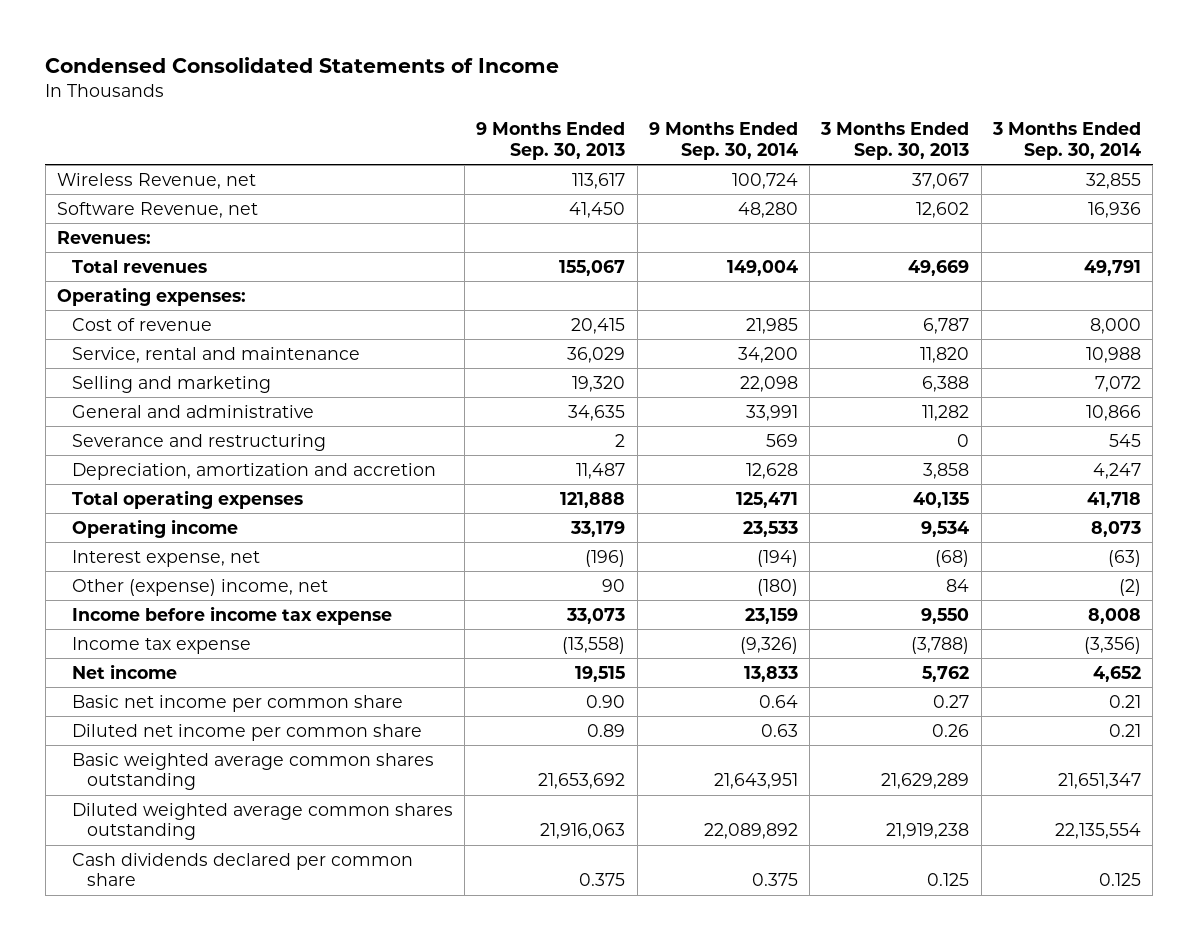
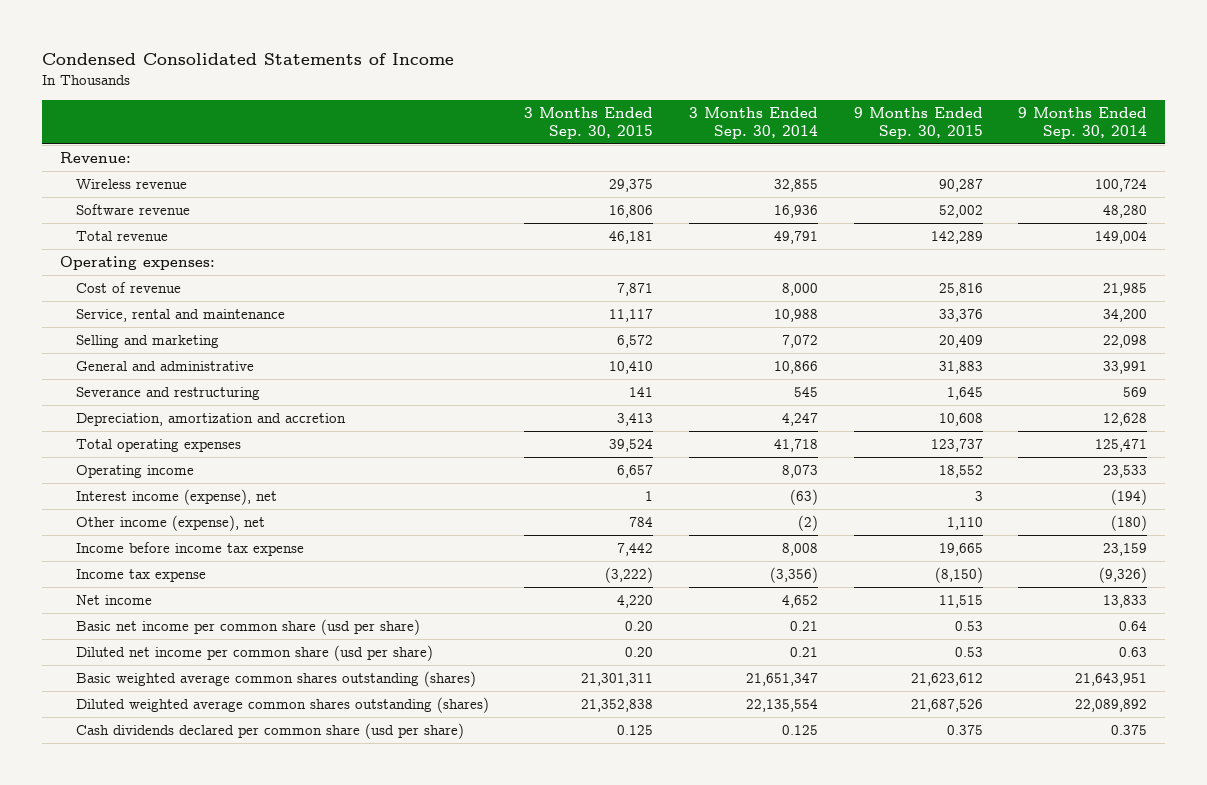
- | 9 Months Ended Sep. 30, 2013 | 9 Months Ended Sep. 30, 2014 | 3 Months Ended Sep. 30, 2013 | 3 Months Ended Sep. 30, 2014
+ | 3 Months Ended Sep. 30, 2015 | 3 Months Ended Sep. 30, 2014 | 9 Months Ended Sep. 30, 2015 | 9 Months Ended Sep. 30, 2014
- Wireless Revenue, net | 113,617 | 100,724 | 37,067 | 32,855
- Software Revenue, net | 41,450 | 48,280 | 12,602 | 16,936
- Revenues:
- Total revenues | 155,067 | 149,004 | 49,669 | 49,791
+ Revenue:
+ Wireless revenue | 29,375 | 32,855 | 90,287 | 100,724
+ Software revenue | 16,806 | 16,936 | 52,002 | 48,280
+ Total revenue | 46,181 | 49,791 | 142,289 | 149,004
- Interest expense, net | (196) | (194) | (68) | (63)
- Other (expense) income, net | 90 | (180) | 84 | (2)
+ Interest income (expense), net | 1 | (63) | 3 | (194)
+ Other income (expense), net | 784 | (2) | 1,110 | (180)
- Basic net income per common share | 0.90 | 0.64 | 0.27 | 0.21
- Diluted net income per common share | 0.89 | 0.63 | 0.26 | 0.21
- Basic weighted average common shares outstanding | 21,653,692 | 21,643,951 | 21,629,289 | 21,651,347
- Diluted weighted average common shares outstanding | 21,916,063 | 22,089,892 | 21,919,238 | 22,135,554
- Cash dividends declared per common share | 0.375 | 0.375 | 0.125 | 0.125
+ Basic net income per common share (usd per share) | 0.20 | 0.21 | 0.53 | 0.64
+ Diluted net income per common share (usd per share) | 0.20 | 0.21 | 0.53 | 0.63
+ Basic weighted average common shares outstanding (shares) | 21,301,311 | 21,651,347 | 21,623,612 | 21,643,951
+ Diluted weighted average common shares outstanding (shares) | 21,352,838 | 22,135,554 | 21,687,526 | 22,089,892
+ Cash dividends declared per common share (usd per share) | 0.125 | 0.125 | 0.375 | 0.375

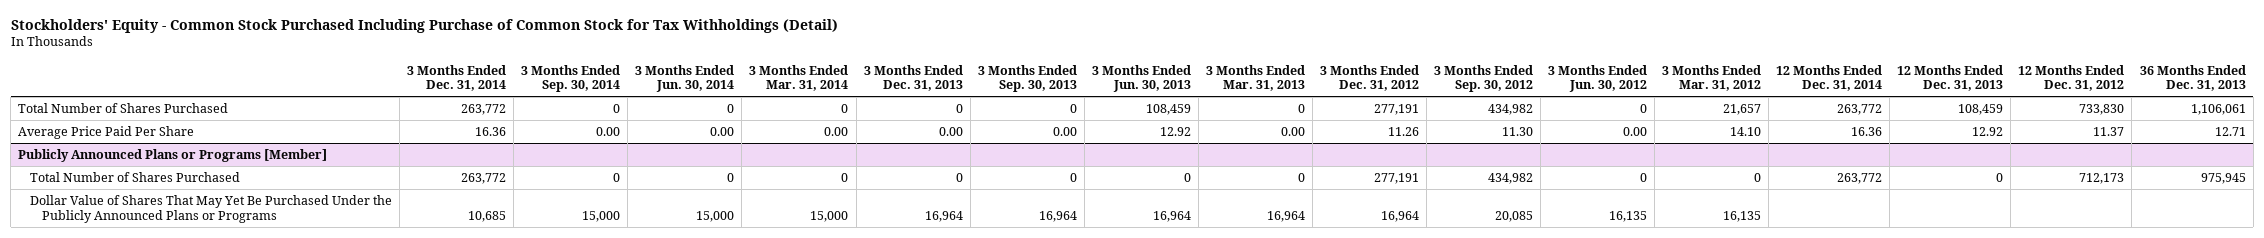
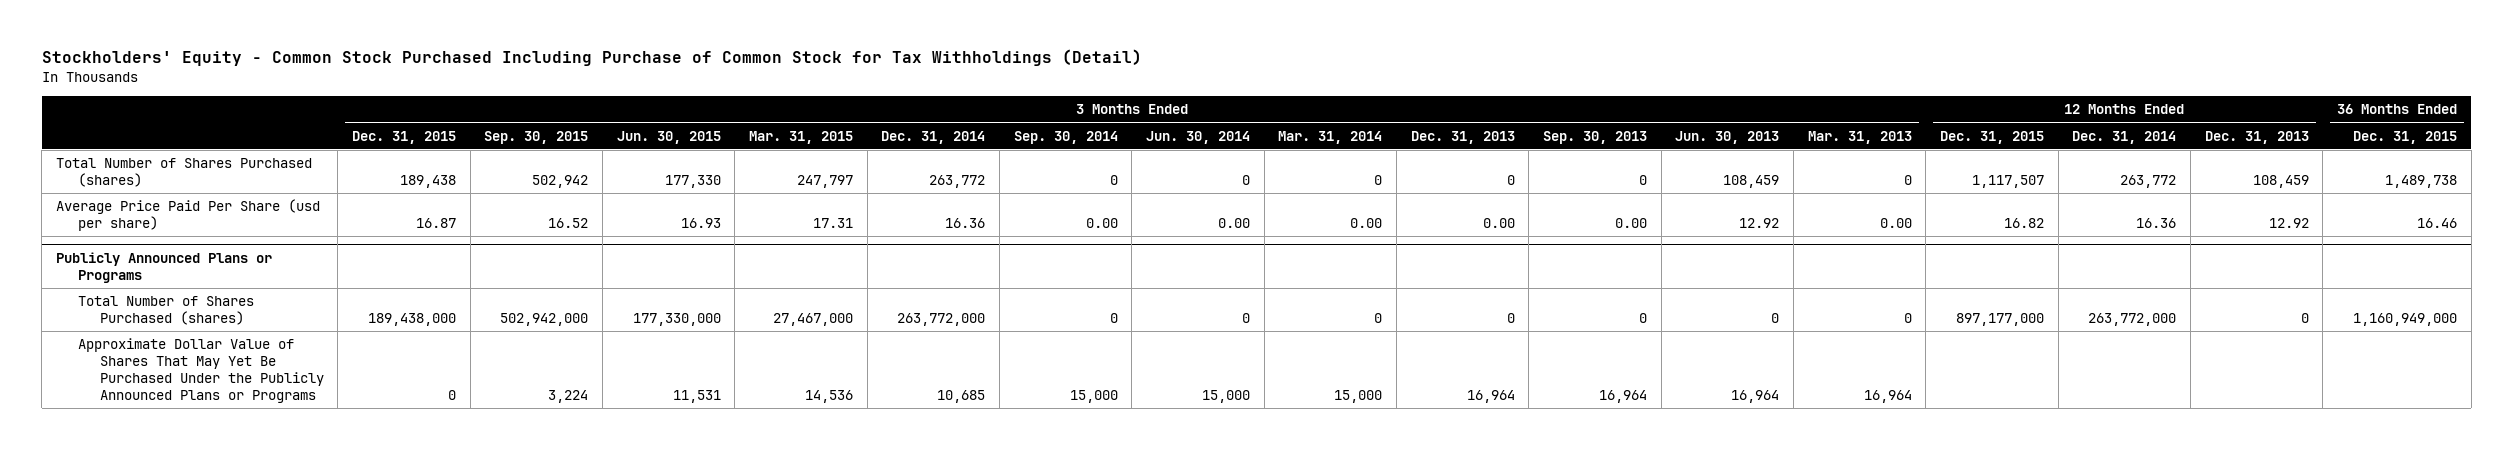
- | 3 Months Ended Dec. 31, 2014 | 3 Months Ended Sep. 30, 2014 | 3 Months Ended Jun. 30, 2014 | 3 Months Ended Mar. 31, 2014 | 3 Months Ended Dec. 31, 2013 | 3 Months Ended Sep. 30, 2013 | 3 Months Ended Jun. 30, 2013 | 3 Months Ended Mar. 31, 2013 | 3 Months Ended Dec. 31, 2012 | 3 Months Ended Sep. 30, 2012 | 3 Months Ended Jun. 30, 2012 | 3 Months Ended Mar. 31, 2012 | 12 Months Ended Dec. 31, 2014 | 12 Months Ended Dec. 31, 2013 | 12 Months Ended Dec. 31, 2012 | 36 Months Ended Dec. 31, 2013
+ | 3 Months Ended Dec. 31, 2015 | 3 Months Ended Sep. 30, 2015 | 3 Months Ended Jun. 30, 2015 | 3 Months Ended Mar. 31, 2015 | 3 Months Ended Dec. 31, 2014 | 3 Months Ended Sep. 30, 2014 | 3 Months Ended Jun. 30, 2014 | 3 Months Ended Mar. 31, 2014 | 3 Months Ended Dec. 31, 2013 | 3 Months Ended Sep. 30, 2013 | 3 Months Ended Jun. 30, 2013 | 3 Months Ended Mar. 31, 2013 | 12 Months Ended Dec. 31, 2015 | 12 Months Ended Dec. 31, 2014 | 12 Months Ended Dec. 31, 2013 | 36 Months Ended Dec. 31, 2015
- Total Number of Shares Purchased | 263,772 | 0 | 0 | 0 | 0 | 0 | 108,459 | 0 | 277,191 | 434,982 | 0 | 21,657 | 263,772 | 108,459 | 733,830 | 1,106,061
- Average Price Paid Per Share | 16.36 | 0.00 | 0.00 | 0.00 | 0.00 | 0.00 | 12.92 | 0.00 | 11.26 | 11.30 | 0.00 | 14.10 | 16.36 | 12.92 | 11.37 | 12.71
- Publicly Announced Plans or Programs [Member]
- Total Number of Shares Purchased | 263,772 | 0 | 0 | 0 | 0 | 0 | 0 | 0 | 277,191 | 434,982 | 0 | 0 | 263,772 | 0 | 712,173 | 975,945
- Dollar Value of Shares That May Yet Be Purchased Under the Publicly Announced Plans or Programs | 10,685 | 15,000 | 15,000 | 15,000 | 16,964 | 16,964 | 16,964 | 16,964 | 16,964 | 20,085 | 16,135 | 16,135 | | | |
+ Total Number of Shares Purchased (shares) | 189,438 | 502,942 | 177,330 | 247,797 | 263,772 | 0 | 0 | 0 | 0 | 0 | 108,459 | 0 | 1,117,507 | 263,772 | 108,459 | 1,489,738
+ Average Price Paid Per Share (usd per share) | 16.87 | 16.52 | 16.93 | 17.31 | 16.36 | 0.00 | 0.00 | 0.00 | 0.00 | 0.00 | 12.92 | 0.00 | 16.82 | 16.36 | 12.92 | 16.46
+ Publicly Announced Plans or Programs
+ Total Number of Shares Purchased (shares) | 189,438,000 | 502,942,000 | 177,330,000 | 27,467,000 | 263,772,000 | 0 | 0 | 0 | 0 | 0 | 0 | 0 | 897,177,000 | 263,772,000 | 0 | 1,160,949,000
+ Approximate Dollar Value of Shares That May Yet Be Purchased Under the Publicly Announced Plans or Programs | 0 | 3,224 | 11,531 | 14,536 | 10,685 | 15,000 | 15,000 | 15,000 | 16,964 | 16,964 | 16,964 | 16,964 | | | |

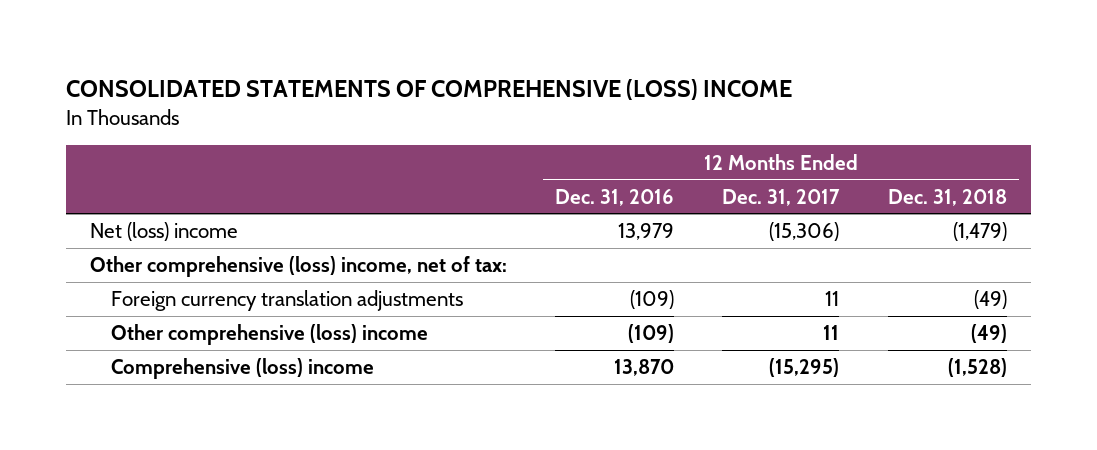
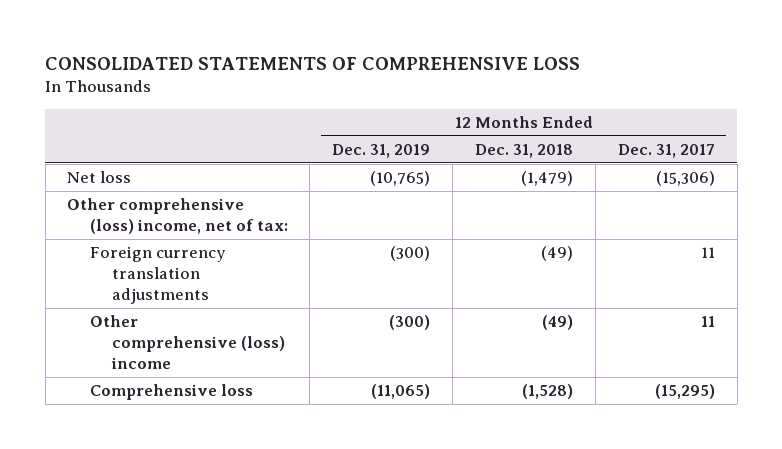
- CONSOLIDATED STATEMENTS OF COMPREHENSIVE (LOSS) INCOME
+ CONSOLIDATED STATEMENTS OF COMPREHENSIVE LOSS
- | 12 Months Ended Dec. 31, 2016 | 12 Months Ended Dec. 31, 2017 | 12 Months Ended Dec. 31, 2018
+ | 12 Months Ended Dec. 31, 2019 | 12 Months Ended Dec. 31, 2018 | 12 Months Ended Dec. 31, 2017
- Net (loss) income | 13,979 | (15,306) | (1,479)
+ Net loss | (10,765) | (1,479) | (15,306)
- Comprehensive (loss) income | 13,870 | (15,295) | (1,528)
+ Comprehensive loss | (11,065) | (1,528) | (15,295)

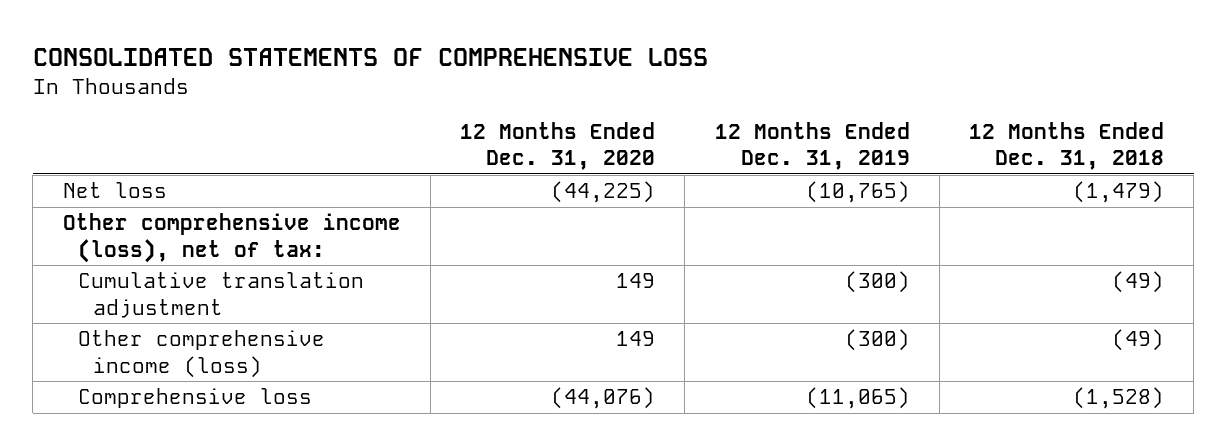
- | 12 Months Ended Dec. 31, 2019 | 12 Months Ended Dec. 31, 2018 | 12 Months Ended Dec. 31, 2017
+ | 12 Months Ended Dec. 31, 2020 | 12 Months Ended Dec. 31, 2019 | 12 Months Ended Dec. 31, 2018
- Other comprehensive (loss) income, net of tax:
- Foreign currency translation adjustments | (300) | (49) | 11
- Other comprehensive (loss) income | (300) | (49) | 11
+ Other comprehensive income (loss), net of tax:
+ Cumulative translation adjustment | 149 | (300) | (49)
+ Other comprehensive income (loss) | 149 | (300) | (49)

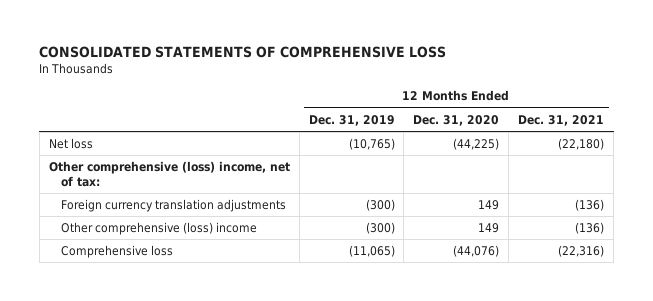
- | 12 Months Ended Dec. 31, 2020 | 12 Months Ended Dec. 31, 2019 | 12 Months Ended Dec. 31, 2018
+ | 12 Months Ended Dec. 31, 2019 | 12 Months Ended Dec. 31, 2020 | 12 Months Ended Dec. 31, 2021
- Other comprehensive income (loss), net of tax:
- Cumulative translation adjustment | 149 | (300) | (49)
- Other comprehensive income (loss) | 149 | (300) | (49)
+ Other comprehensive (loss) income, net of tax:
+ Foreign currency translation adjustments | (300) | 149 | (136)
+ Other comprehensive (loss) income | (300) | 149 | (136)

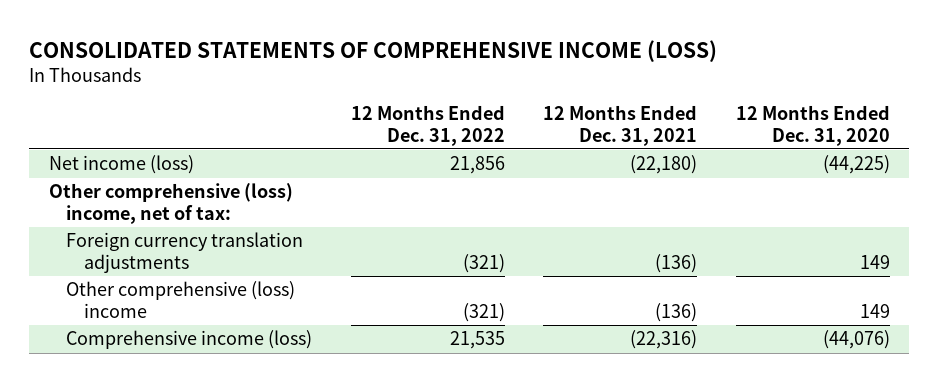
- CONSOLIDATED STATEMENTS OF COMPREHENSIVE LOSS
+ CONSOLIDATED STATEMENTS OF COMPREHENSIVE INCOME (LOSS)
- | 12 Months Ended Dec. 31, 2019 | 12 Months Ended Dec. 31, 2020 | 12 Months Ended Dec. 31, 2021
+ | 12 Months Ended Dec. 31, 2022 | 12 Months Ended Dec. 31, 2021 | 12 Months Ended Dec. 31, 2020
- Net loss | (10,765) | (44,225) | (22,180)
+ Net income (loss) | 21,856 | (22,180) | (44,225)
- Comprehensive loss | (11,065) | (44,076) | (22,316)
+ Comprehensive income (loss) | 21,535 | (22,316) | (44,076)

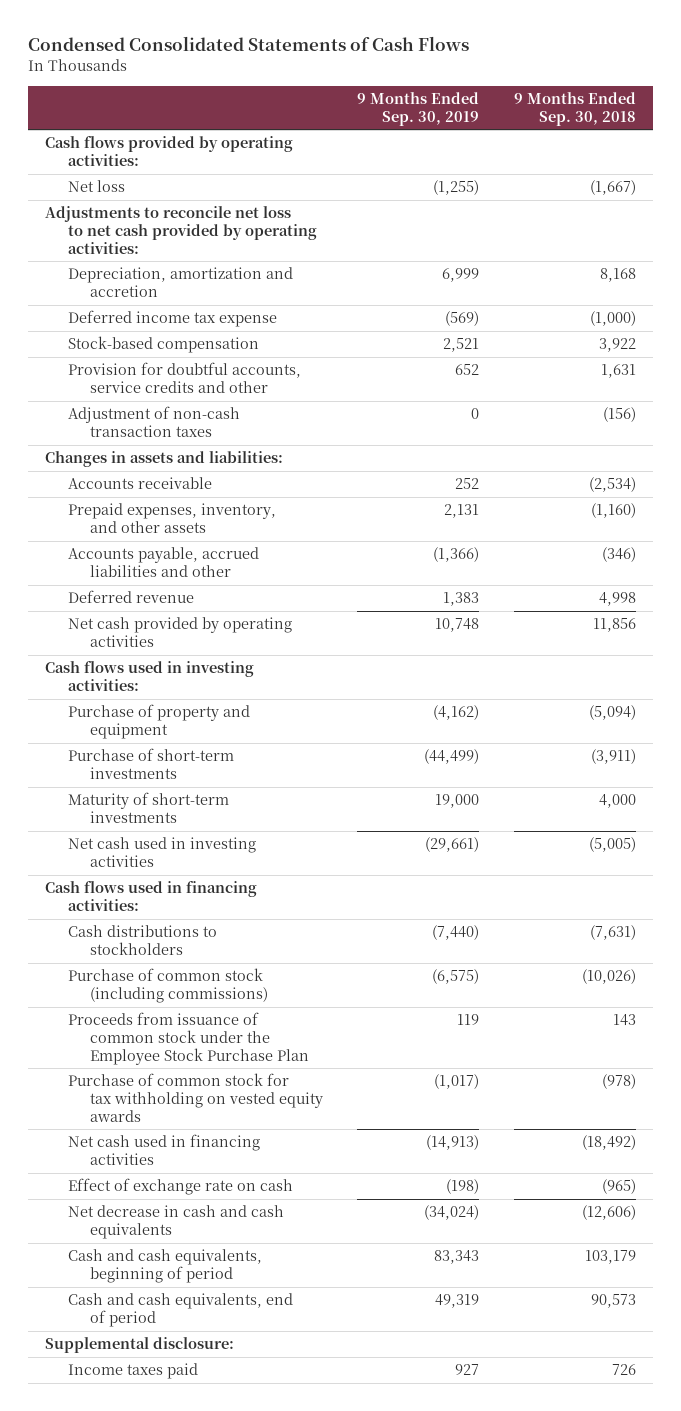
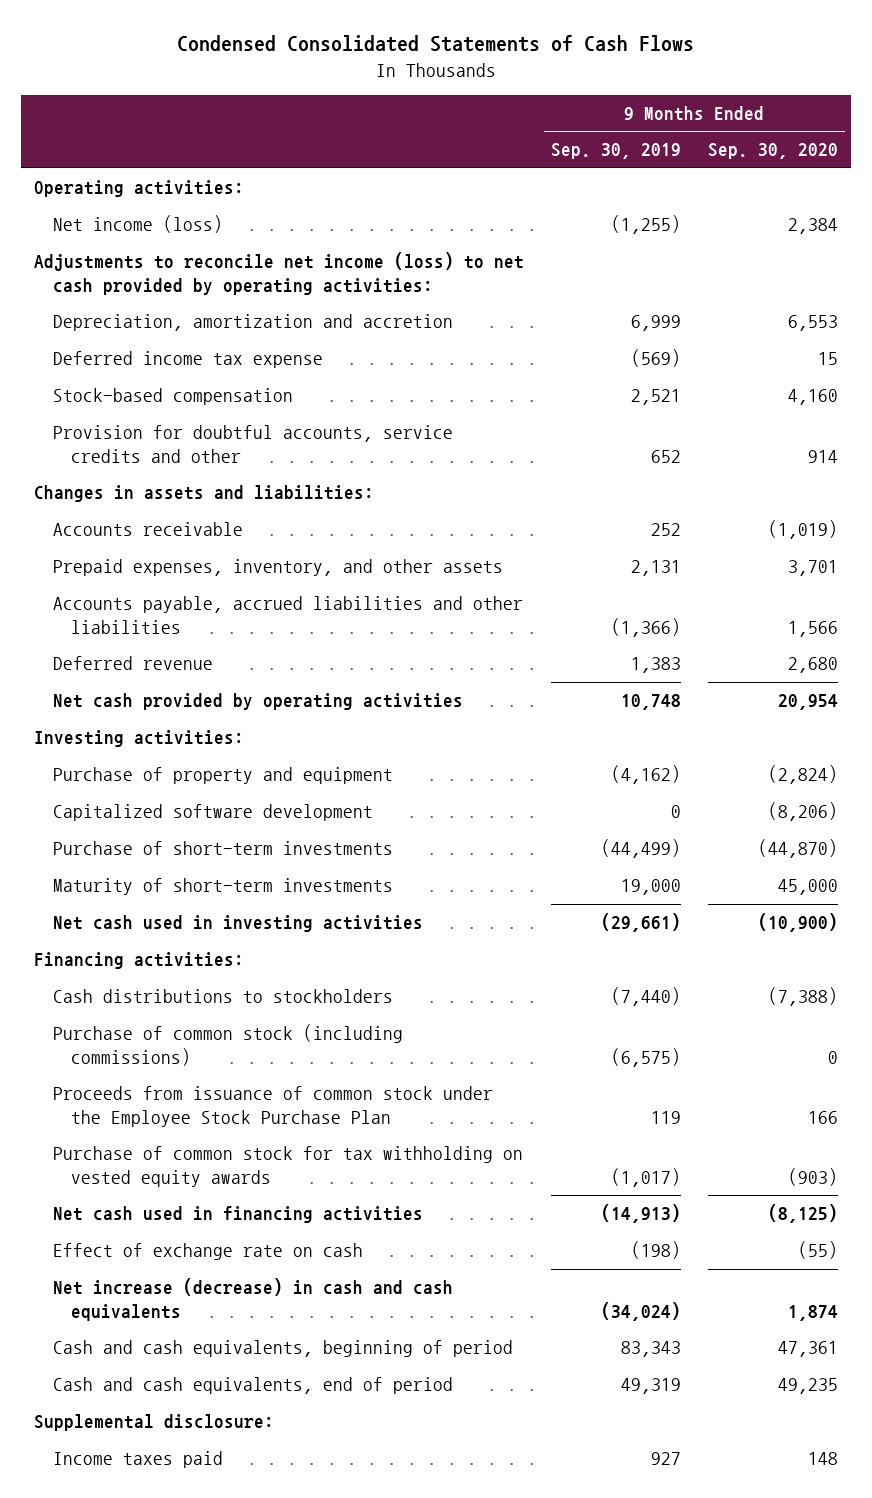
- | 9 Months Ended Sep. 30, 2019 | 9 Months Ended Sep. 30, 2018
+ | 9 Months Ended Sep. 30, 2019 | 9 Months Ended Sep. 30, 2020
- Cash flows provided by operating activities:
- Net loss | (1,255) | (1,667)
- Adjustments to reconcile net loss to net cash provided by operating activities:
+ Operating activities:
+ Net income (loss) | (1,255) | 2,384
+ Adjustments to reconcile net income (loss) to net cash provided by operating activities:
- Adjustment of non-cash transaction taxes | 0 | (156)
- Accounts payable, accrued liabilities and other | (1,366) | (346)
+ Accounts payable, accrued liabilities and other liabilities | (1,366) | 1,566
- Cash flows used in investing activities:
+ Investing activities:
+ Capitalized software development | 0 | (8,206)
- Cash flows used in financing activities:
+ Financing activities:
- Net decrease in cash and cash equivalents | (34,024) | (12,606)
+ Net increase (decrease) in cash and cash equivalents | (34,024) | 1,874

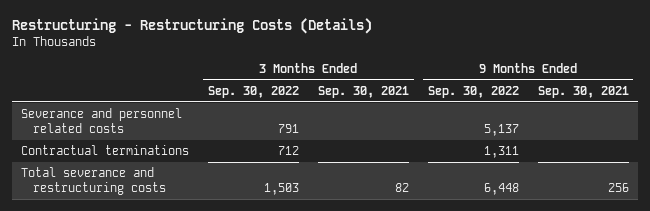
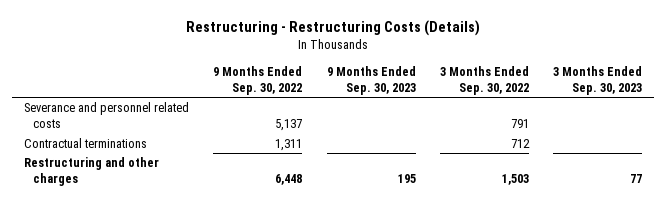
- | 3 Months Ended Sep. 30, 2022 | 3 Months Ended Sep. 30, 2021 | 9 Months Ended Sep. 30, 2022 | 9 Months Ended Sep. 30, 2021
+ | 9 Months Ended Sep. 30, 2022 | 9 Months Ended Sep. 30, 2023 | 3 Months Ended Sep. 30, 2022 | 3 Months Ended Sep. 30, 2023
- Total severance and restructuring costs | 1,503 | 82 | 6,448 | 256
+ Restructuring and other charges | 6,448 | 195 | 1,503 | 77

